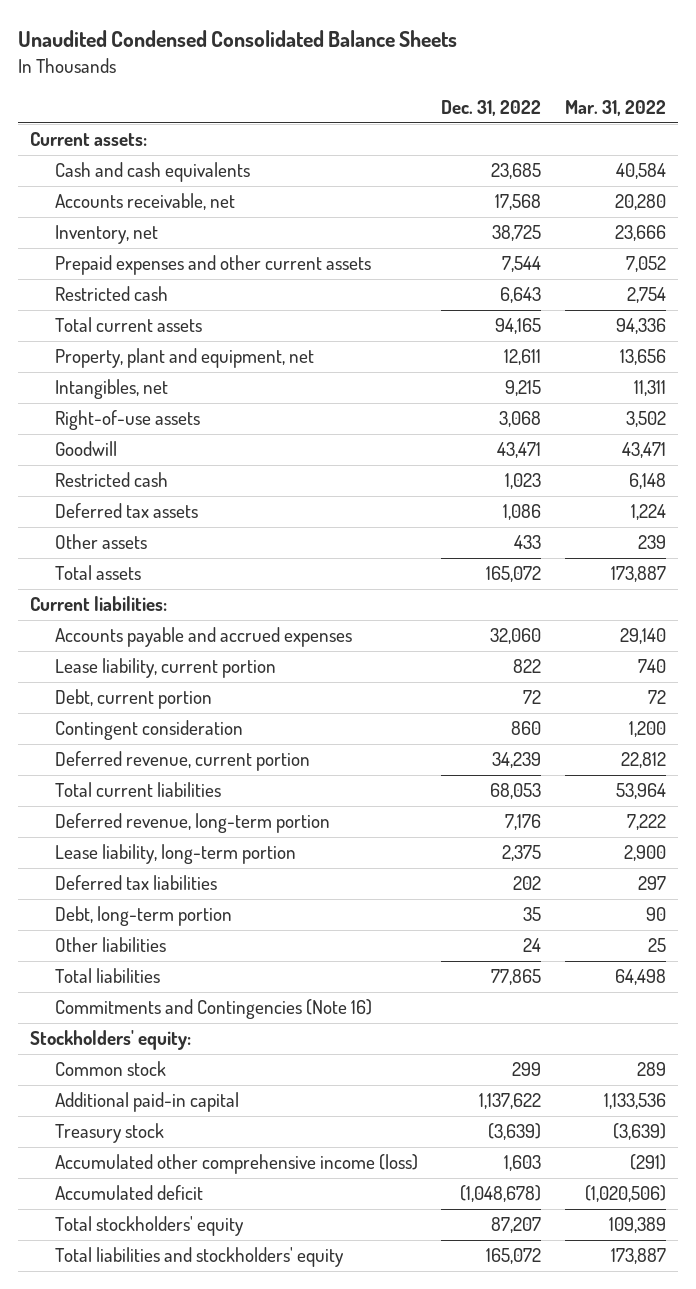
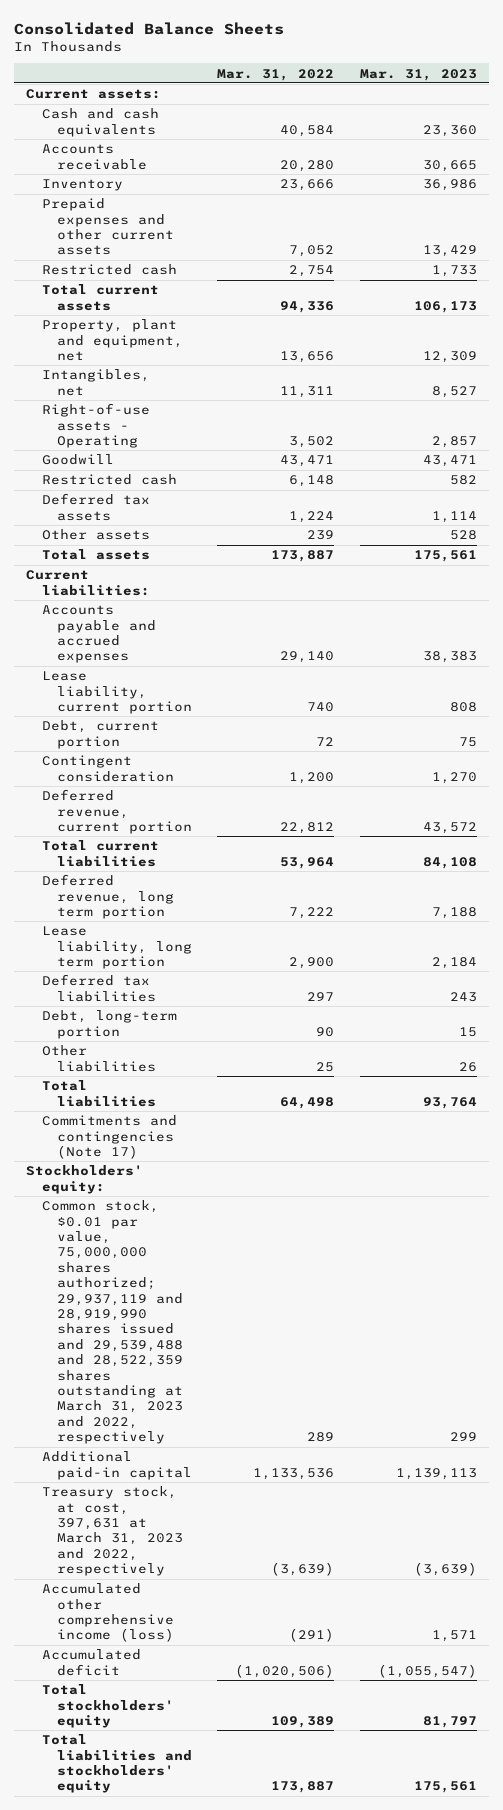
- Unaudited Condensed Consolidated Balance Sheets
+ Consolidated Balance Sheets
- | Dec. 31, 2022 | Mar. 31, 2022
+ | Mar. 31, 2022 | Mar. 31, 2023
- Accounts receivable, net | 17,568 | 20,280
- Inventory, net | 38,725 | 23,666
+ Accounts receivable | 20,280 | 30,665
+ Inventory | 23,666 | 36,986
- Right-of-use assets | 3,068 | 3,502
+ Right-of-use assets - Operating | 3,502 | 2,857
- Deferred revenue, long-term portion | 7,176 | 7,222
- Lease liability, long-term portion | 2,375 | 2,900
+ Deferred revenue, long term portion | 7,222 | 7,188
+ Lease liability, long term portion | 2,900 | 2,184
- Commitments and Contingencies (Note 16)
+ Commitments and contingencies (Note 17)
- Common stock | 299 | 289
+ Common stock, $0.01 par value, 75,000,000 shares authorized; 29,937,119 and 28,919,990 shares issued and 29,539,488 and 28,522,359 shares outstanding at March 31, 2023 and 2022, respectively | 289 | 299
- Treasury stock | (3,639) | (3,639)
+ Treasury stock, at cost, 397,631 at March 31, 2023 and 2022, respectively | (3,639) | (3,639)

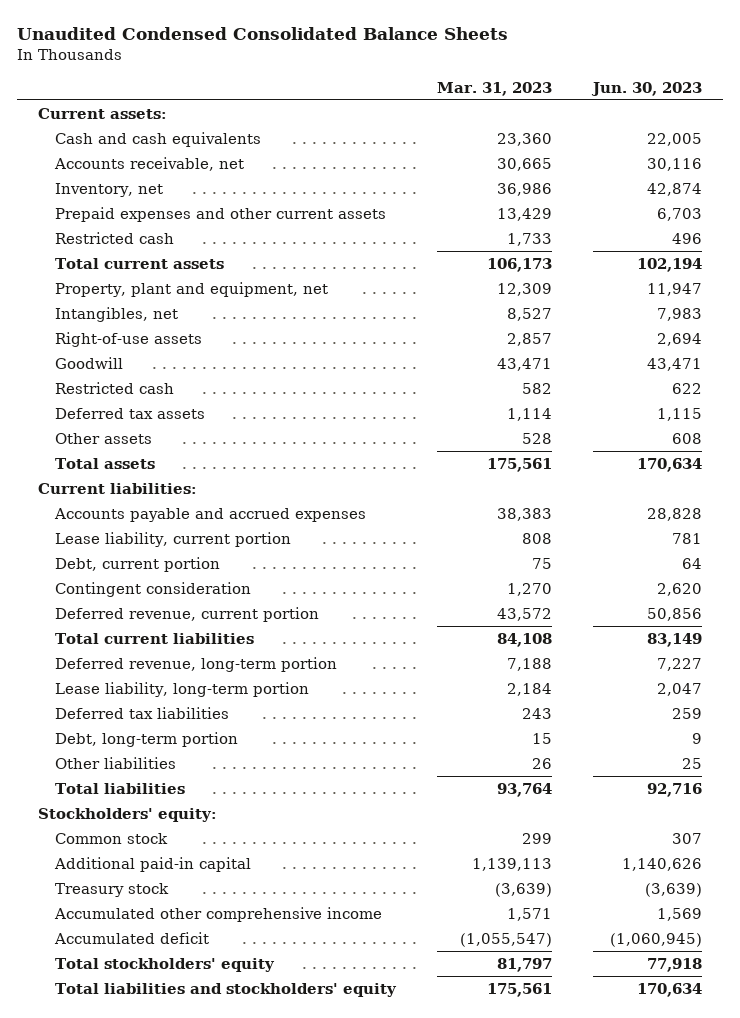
- Consolidated Balance Sheets
+ Unaudited Condensed Consolidated Balance Sheets
- | Mar. 31, 2022 | Mar. 31, 2023
+ | Mar. 31, 2023 | Jun. 30, 2023
- Accounts receivable | 20,280 | 30,665
- Inventory | 23,666 | 36,986
+ Accounts receivable, net | 30,665 | 30,116
+ Inventory, net | 36,986 | 42,874
- Right-of-use assets - Operating | 3,502 | 2,857
+ Right-of-use assets | 2,857 | 2,694
- Deferred revenue, long term portion | 7,222 | 7,188
- Lease liability, long term portion | 2,900 | 2,184
+ Deferred revenue, long-term portion | 7,188 | 7,227
+ Lease liability, long-term portion | 2,184 | 2,047
- Commitments and contingencies (Note 17)
- Common stock, $0.01 par value, 75,000,000 shares authorized; 29,937,119 and 28,919,990 shares issued and 29,539,488 and 28,522,359 shares outstanding at March 31, 2023 and 2022, respectively | 289 | 299
+ Common stock | 299 | 307
- Treasury stock, at cost, 397,631 at March 31, 2023 and 2022, respectively | (3,639) | (3,639)
- Accumulated other comprehensive income (loss) | (291) | 1,571
+ Treasury stock | (3,639) | (3,639)
+ Accumulated other comprehensive income | 1,571 | 1,569

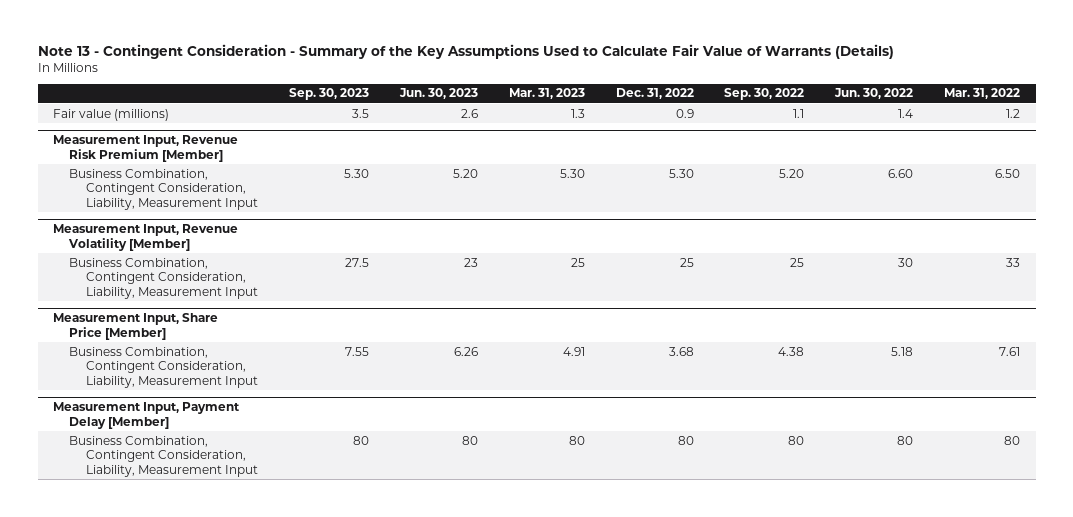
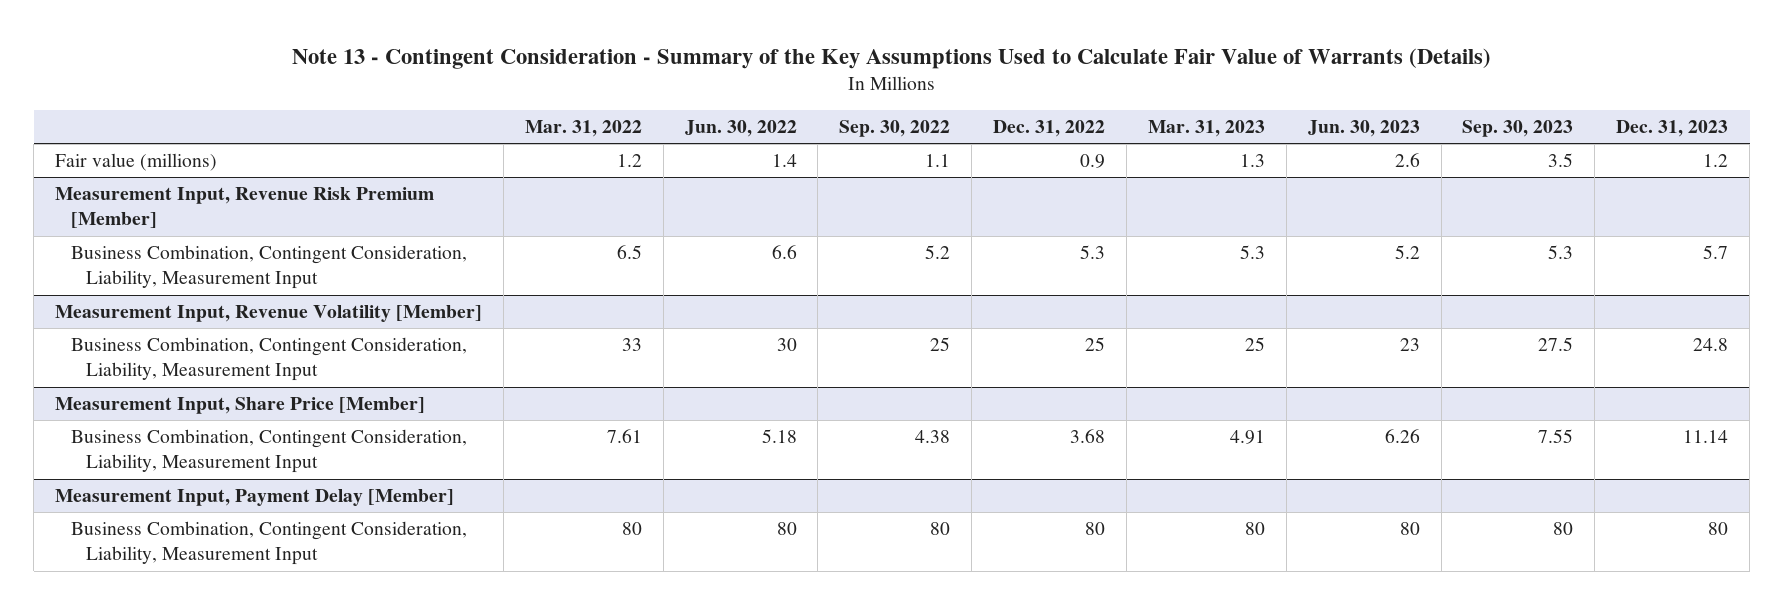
- | Sep. 30, 2023 | Jun. 30, 2023 | Mar. 31, 2023 | Dec. 31, 2022 | Sep. 30, 2022 | Jun. 30, 2022 | Mar. 31, 2022
+ | Mar. 31, 2022 | Jun. 30, 2022 | Sep. 30, 2022 | Dec. 31, 2022 | Mar. 31, 2023 | Jun. 30, 2023 | Sep. 30, 2023 | Dec. 31, 2023
@ Measurement Input, Revenue Risk Premium [Member]
- Business Combination, Contingent Consideration, Liability, Measurement Input | 5.30 | 5.20 | 5.30 | 5.30 | 5.20 | 6.60 | 6.50
+ Business Combination, Contingent Consideration, Liability, Measurement Input | 6.5 | 6.6 | 5.2 | 5.3 | 5.3 | 5.2 | 5.3 | 5.7

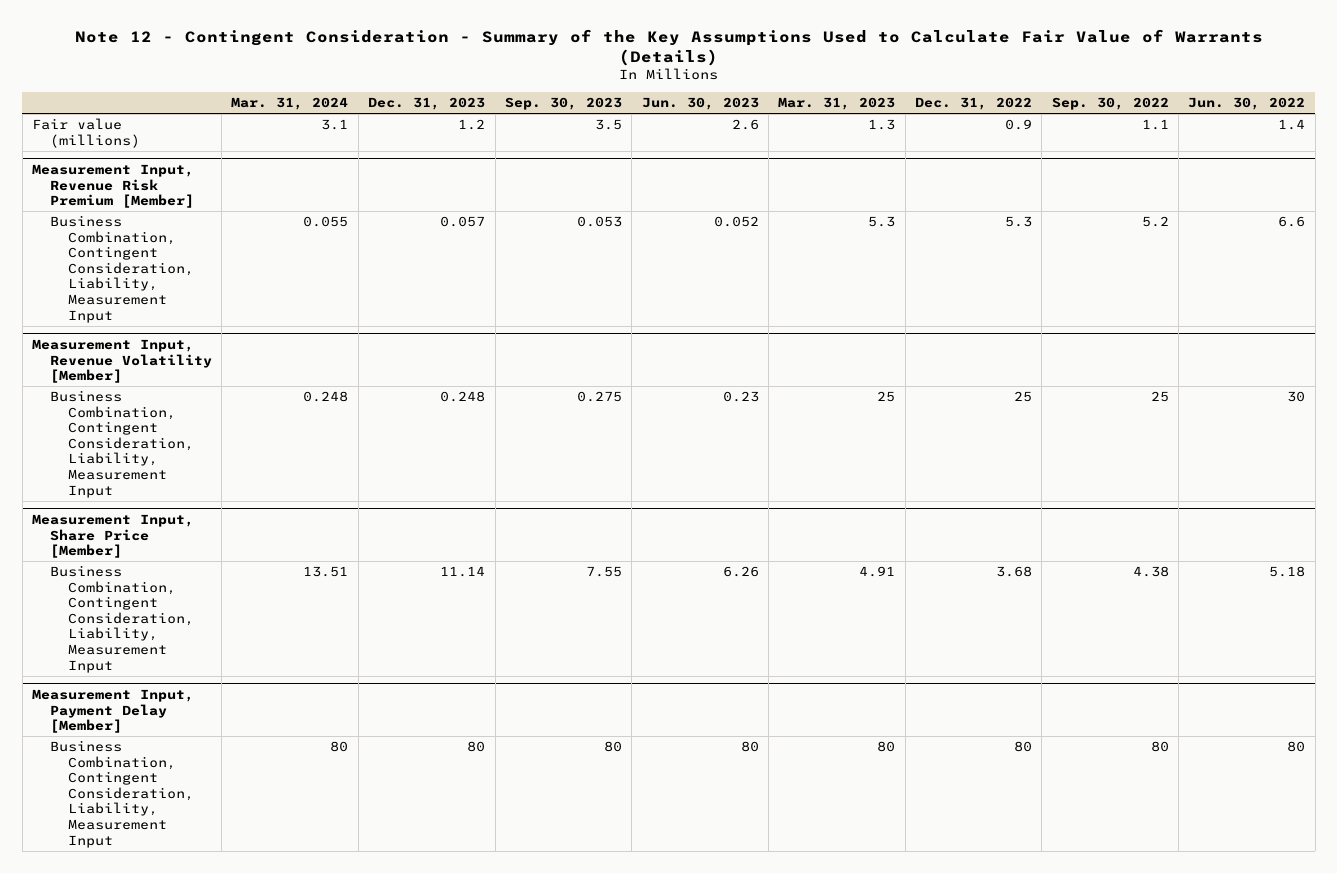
- Note 13 - Contingent Consideration - Summary of the Key Assumptions Used to Calculate Fair Value of Warrants (Details)
+ Note 12 - Contingent Consideration - Summary of the Key Assumptions Used to Calculate Fair Value of Warrants (Details)
- | Mar. 31, 2022 | Jun. 30, 2022 | Sep. 30, 2022 | Dec. 31, 2022 | Mar. 31, 2023 | Jun. 30, 2023 | Sep. 30, 2023 | Dec. 31, 2023
+ | Mar. 31, 2024 | Dec. 31, 2023 | Sep. 30, 2023 | Jun. 30, 2023 | Mar. 31, 2023 | Dec. 31, 2022 | Sep. 30, 2022 | Jun. 30, 2022
@ Measurement Input, Revenue Risk Premium [Member]
- Business Combination, Contingent Consideration, Liability, Measurement Input | 6.5 | 6.6 | 5.2 | 5.3 | 5.3 | 5.2 | 5.3 | 5.7
+ Business Combination, Contingent Consideration, Liability, Measurement Input | 0.055 | 0.057 | 0.053 | 0.052 | 5.3 | 5.3 | 5.2 | 6.6
@ Measurement Input, Revenue Volatility [Member]
- Business Combination, Contingent Consideration, Liability, Measurement Input | 33 | 30 | 25 | 25 | 25 | 23 | 27.5 | 24.8
+ Business Combination, Contingent Consideration, Liability, Measurement Input | 0.248 | 0.248 | 0.275 | 0.23 | 25 | 25 | 25 | 30

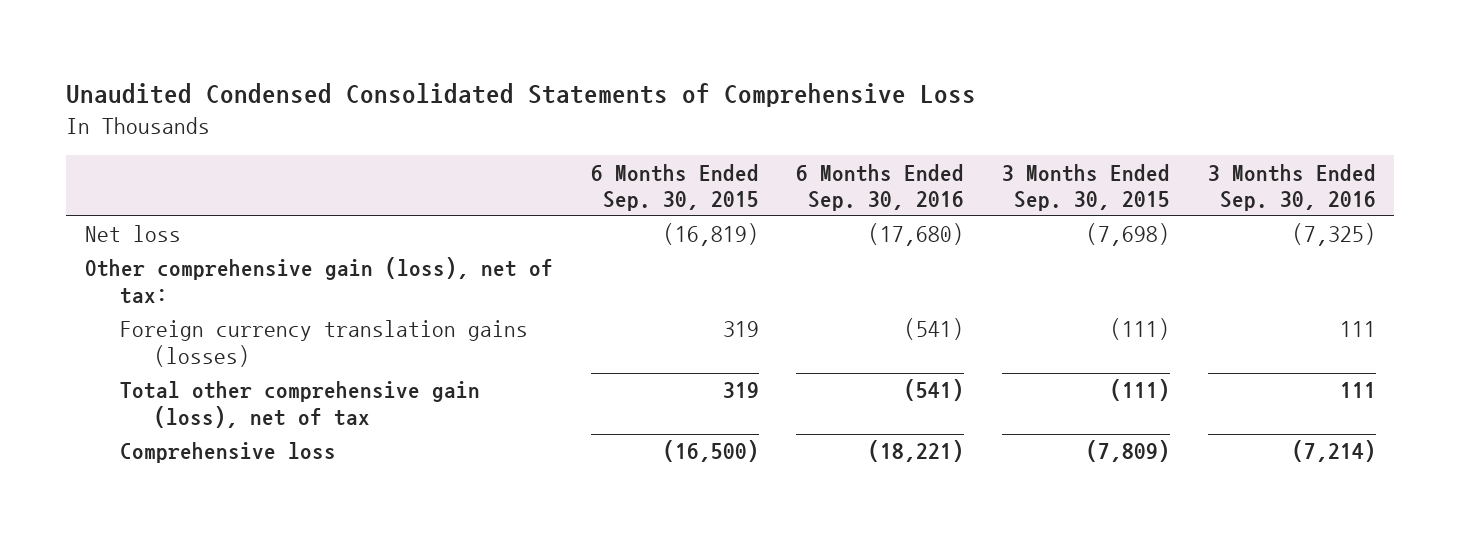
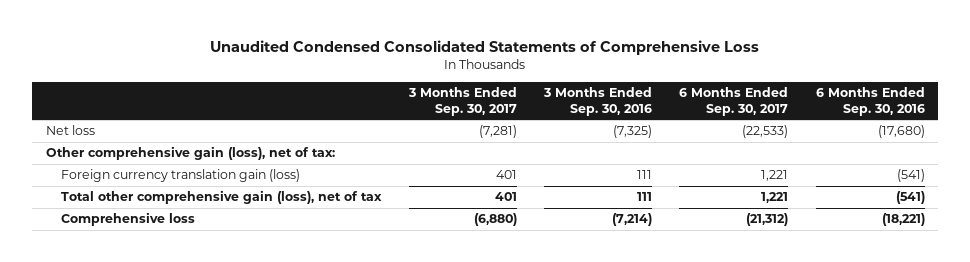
- | 6 Months Ended Sep. 30, 2015 | 6 Months Ended Sep. 30, 2016 | 3 Months Ended Sep. 30, 2015 | 3 Months Ended Sep. 30, 2016
+ | 3 Months Ended Sep. 30, 2017 | 3 Months Ended Sep. 30, 2016 | 6 Months Ended Sep. 30, 2017 | 6 Months Ended Sep. 30, 2016
- Foreign currency translation gains (losses) | 319 | (541) | (111) | 111
+ Foreign currency translation gain (loss) | 401 | 111 | 1,221 | (541)

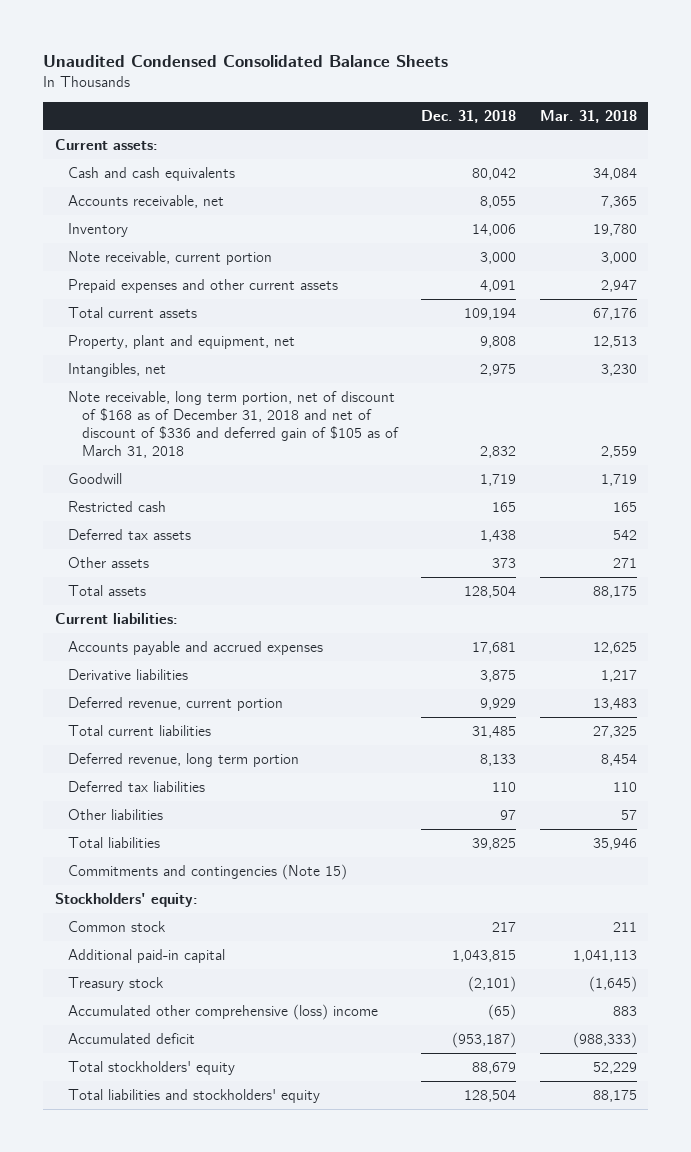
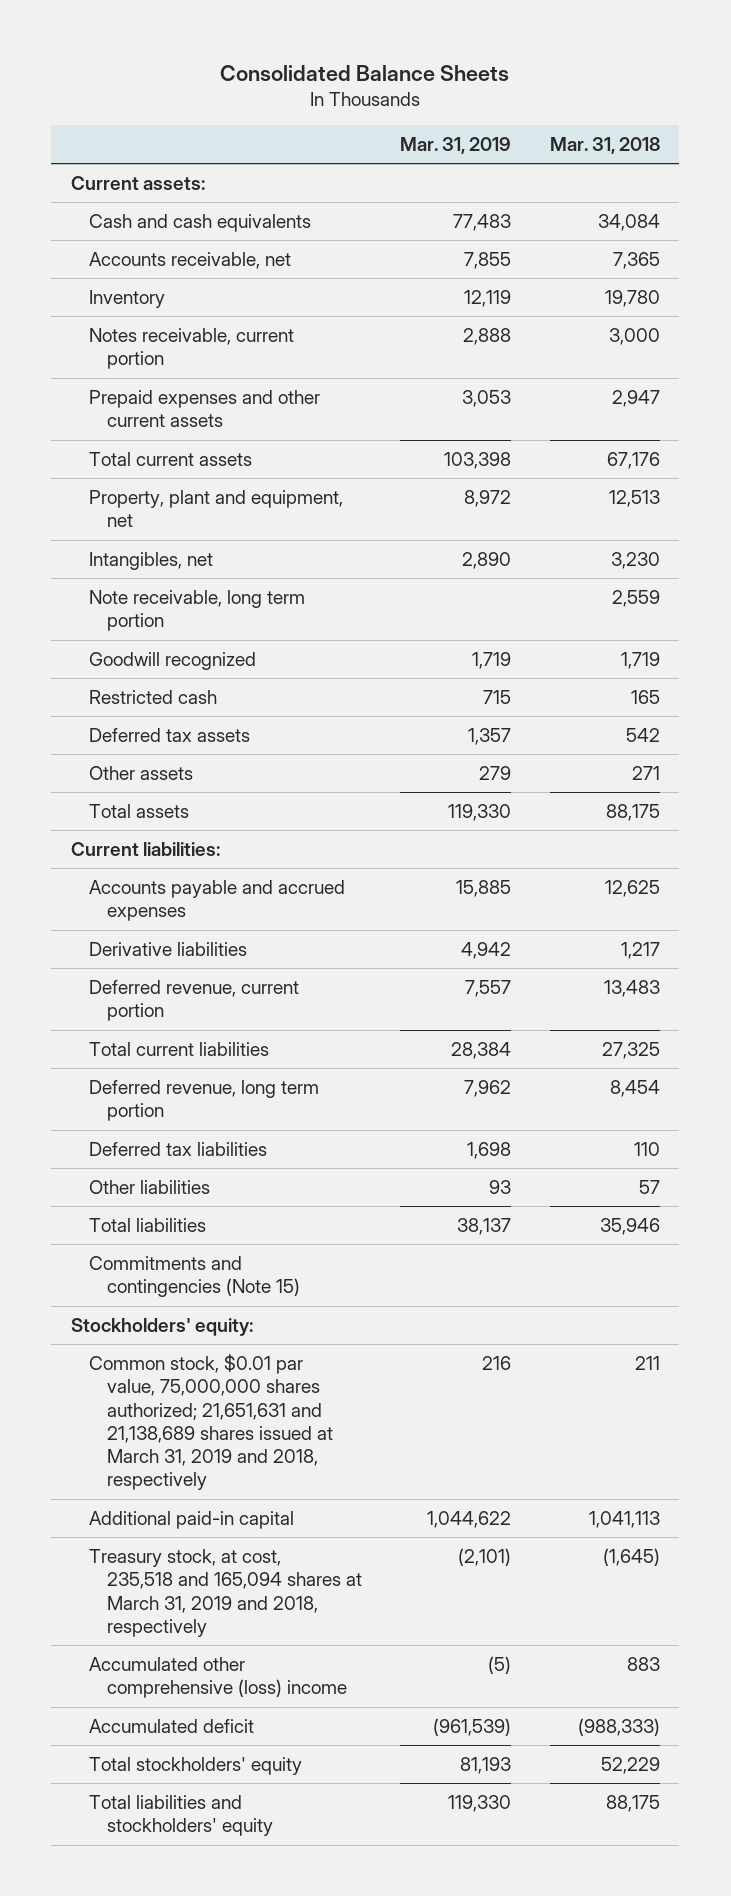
- Unaudited Condensed Consolidated Balance Sheets
+ Consolidated Balance Sheets
- | Dec. 31, 2018 | Mar. 31, 2018
+ | Mar. 31, 2019 | Mar. 31, 2018
- Note receivable, current portion | 3,000 | 3,000
+ Notes receivable, current portion | 2,888 | 3,000
- Note receivable, long term portion, net of discount of $168 as of December 31, 2018 and net of discount of $336 and deferred gain of $105 as of March 31, 2018 | 2,832 | 2,559
- Goodwill | 1,719 | 1,719
+ Note receivable, long term portion | | 2,559
+ Goodwill recognized | 1,719 | 1,719
- Common stock | 217 | 211
+ Common stock, $0.01 par value, 75,000,000 shares authorized; 21,651,631 and 21,138,689 shares issued at March 31, 2019 and 2018, respectively | 216 | 211
- Treasury stock | (2,101) | (1,645)
+ Treasury stock, at cost, 235,518 and 165,094 shares at March 31, 2019 and 2018, respectively | (2,101) | (1,645)

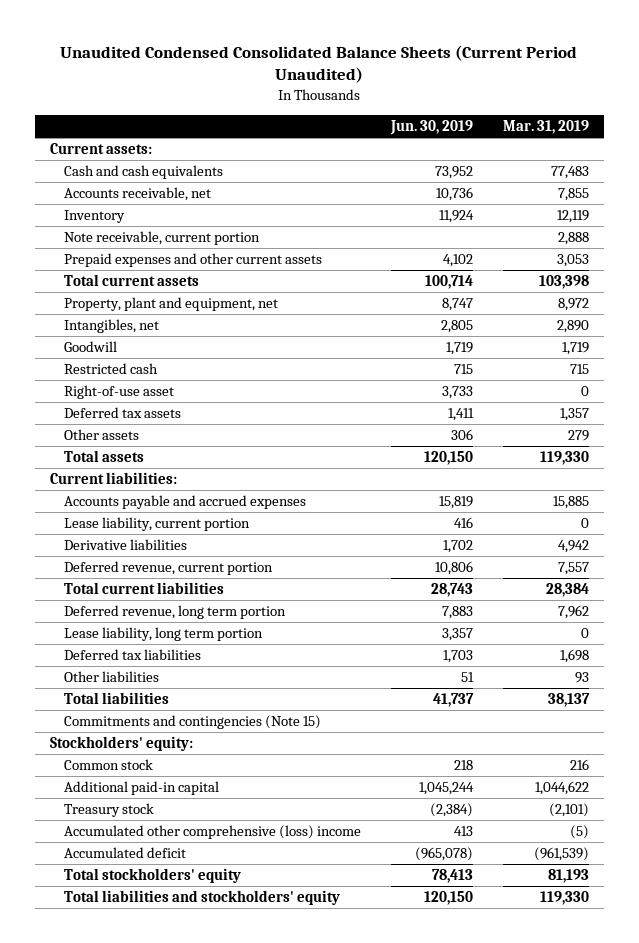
- Consolidated Balance Sheets
+ Unaudited Condensed Consolidated Balance Sheets (Current Period Unaudited)
- | Mar. 31, 2019 | Mar. 31, 2018
+ | Jun. 30, 2019 | Mar. 31, 2019
- Notes receivable, current portion | 2,888 | 3,000
+ Note receivable, current portion | | 2,888
- Note receivable, long term portion | | 2,559
- Goodwill recognized | 1,719 | 1,719
+ Goodwill | 1,719 | 1,719
+ Right-of-use asset | 3,733 | 0
+ Lease liability, current portion | 416 | 0
+ Lease liability, long term portion | 3,357 | 0
- Common stock, $0.01 par value, 75,000,000 shares authorized; 21,651,631 and 21,138,689 shares issued at March 31, 2019 and 2018, respectively | 216 | 211
+ Common stock | 218 | 216
- Treasury stock, at cost, 235,518 and 165,094 shares at March 31, 2019 and 2018, respectively | (2,101) | (1,645)
+ Treasury stock | (2,384) | (2,101)

